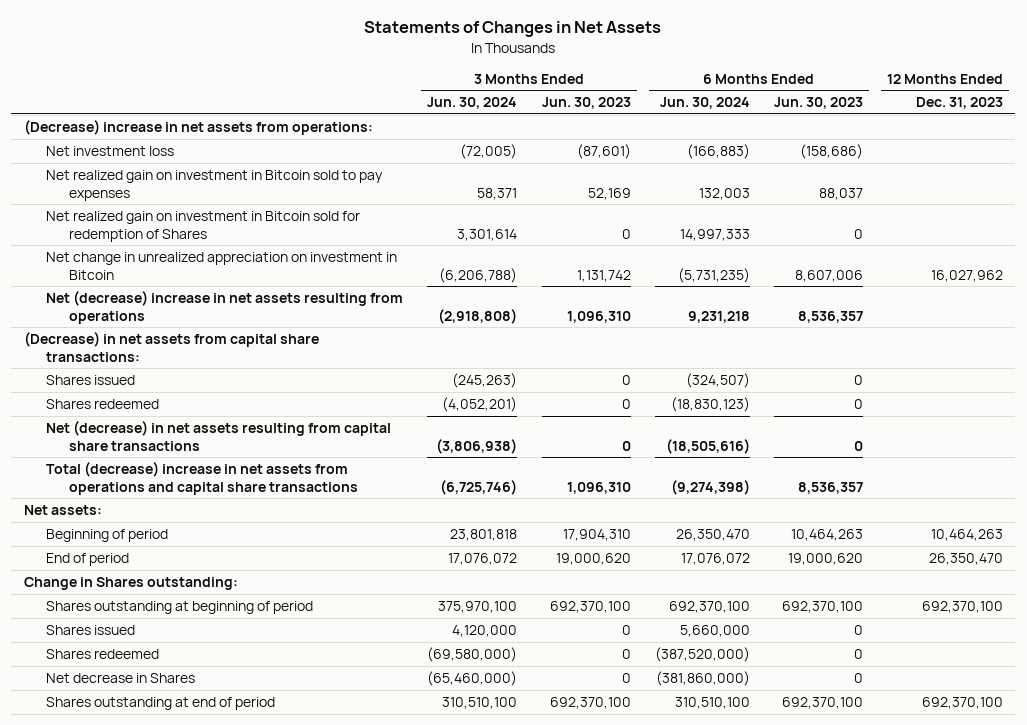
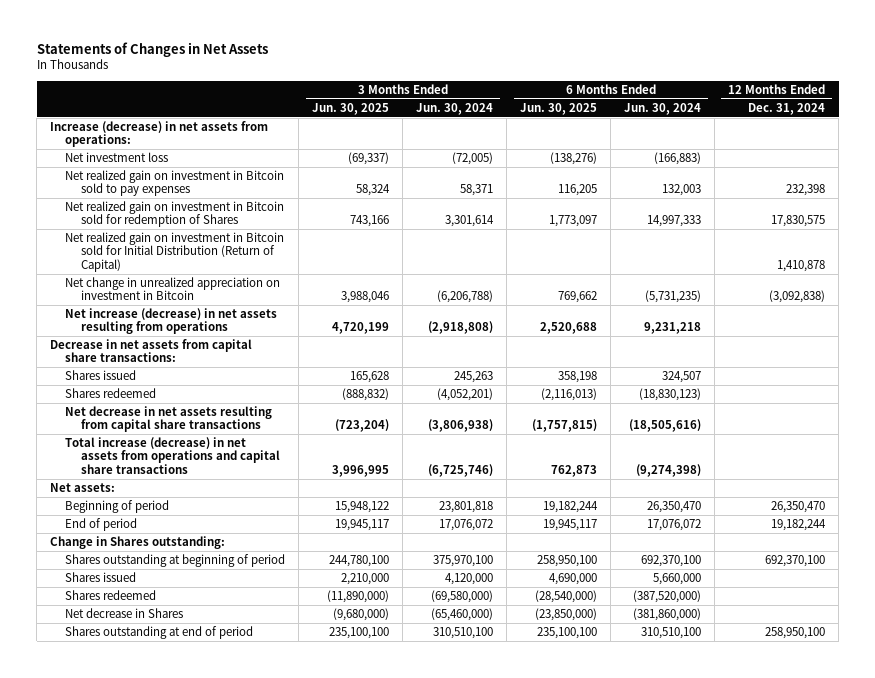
- | 3 Months Ended Jun. 30, 2024 | 3 Months Ended Jun. 30, 2023 | 6 Months Ended Jun. 30, 2024 | 6 Months Ended Jun. 30, 2023 | 12 Months Ended Dec. 31, 2023
+ | 3 Months Ended Jun. 30, 2025 | 3 Months Ended Jun. 30, 2024 | 6 Months Ended Jun. 30, 2025 | 6 Months Ended Jun. 30, 2024 | 12 Months Ended Dec. 31, 2024
- (Decrease) increase in net assets from operations:
+ Increase (decrease) in net assets from operations:
+ Net realized gain on investment in Bitcoin sold for Initial Distribution (Return of Capital) | | | | | 1,410,878
- Net (decrease) increase in net assets resulting from operations | (2,918,808) | 1,096,310 | 9,231,218 | 8,536,357 |
- (Decrease) in net assets from capital share transactions:
- Shares issued | (245,263) | 0 | (324,507) | 0 |
+ Net increase (decrease) in net assets resulting from operations | 4,720,199 | (2,918,808) | 2,520,688 | 9,231,218 |
+ Decrease in net assets from capital share transactions:
+ Shares issued | 165,628 | 245,263 | 358,198 | 324,507 |
- Net (decrease) in net assets resulting from capital share transactions | (3,806,938) | 0 | (18,505,616) | 0 |
- Total (decrease) increase in net assets from operations and capital share transactions | (6,725,746) | 1,096,310 | (9,274,398) | 8,536,357 |
+ Net decrease in net assets resulting from capital share transactions | (723,204) | (3,806,938) | (1,757,815) | (18,505,616) |
+ Total increase (decrease) in net assets from operations and capital share transactions | 3,996,995 | (6,725,746) | 762,873 | (9,274,398) |

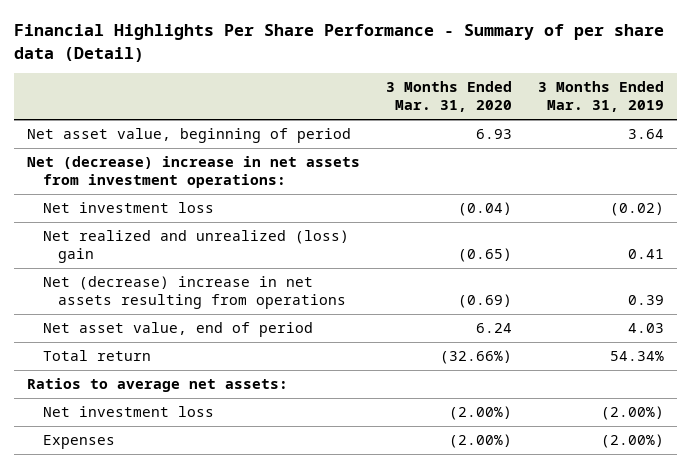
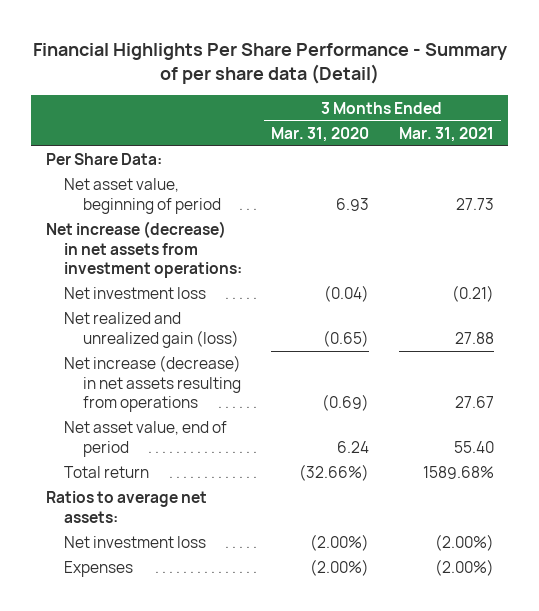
- | 3 Months Ended Mar. 31, 2020 | 3 Months Ended Mar. 31, 2019
+ | 3 Months Ended Mar. 31, 2020 | 3 Months Ended Mar. 31, 2021
+ Per Share Data:
- Net (decrease) increase in net assets from investment operations:
+ Net increase (decrease) in net assets from investment operations:
- Net realized and unrealized (loss) gain | (0.65) | 0.41
- Net (decrease) increase in net assets resulting from operations | (0.69) | 0.39
+ Net realized and unrealized gain (loss) | (0.65) | 27.88
+ Net increase (decrease) in net assets resulting from operations | (0.69) | 27.67

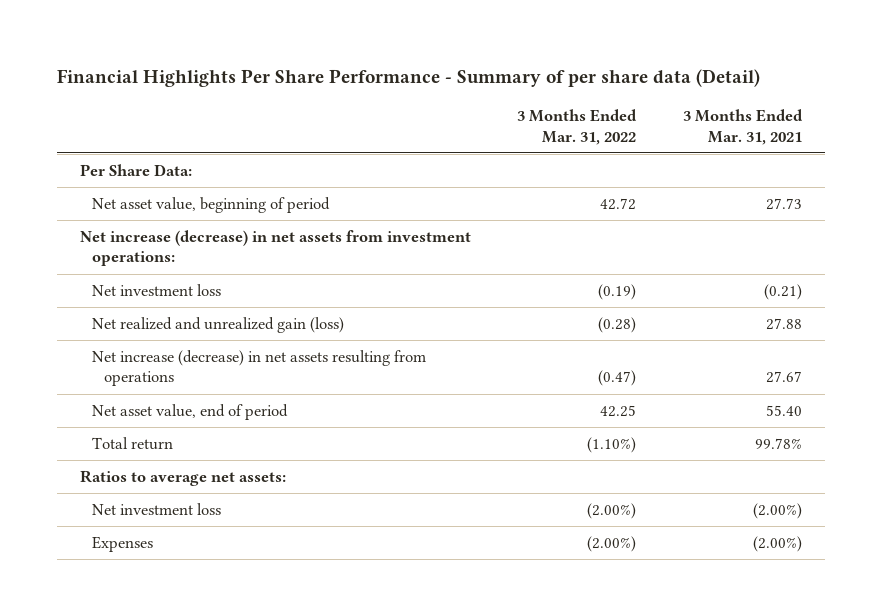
- | 3 Months Ended Mar. 31, 2020 | 3 Months Ended Mar. 31, 2021
+ | 3 Months Ended Mar. 31, 2022 | 3 Months Ended Mar. 31, 2021
- Total return | (32.66%) | 1589.68%
+ Total return | (1.10%) | 99.78%

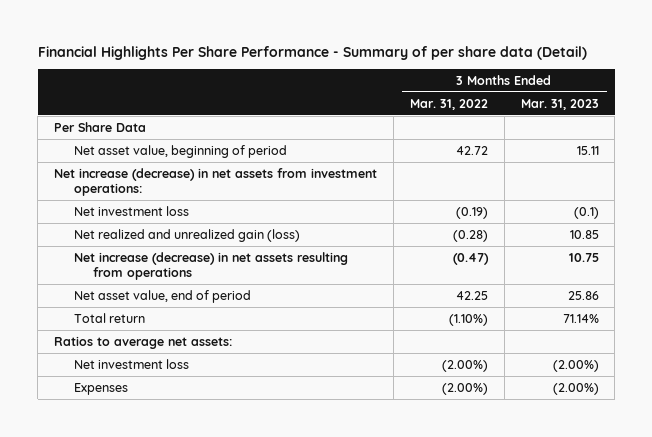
- | 3 Months Ended Mar. 31, 2022 | 3 Months Ended Mar. 31, 2021
+ | 3 Months Ended Mar. 31, 2022 | 3 Months Ended Mar. 31, 2023
- Per Share Data:
+ Per Share Data

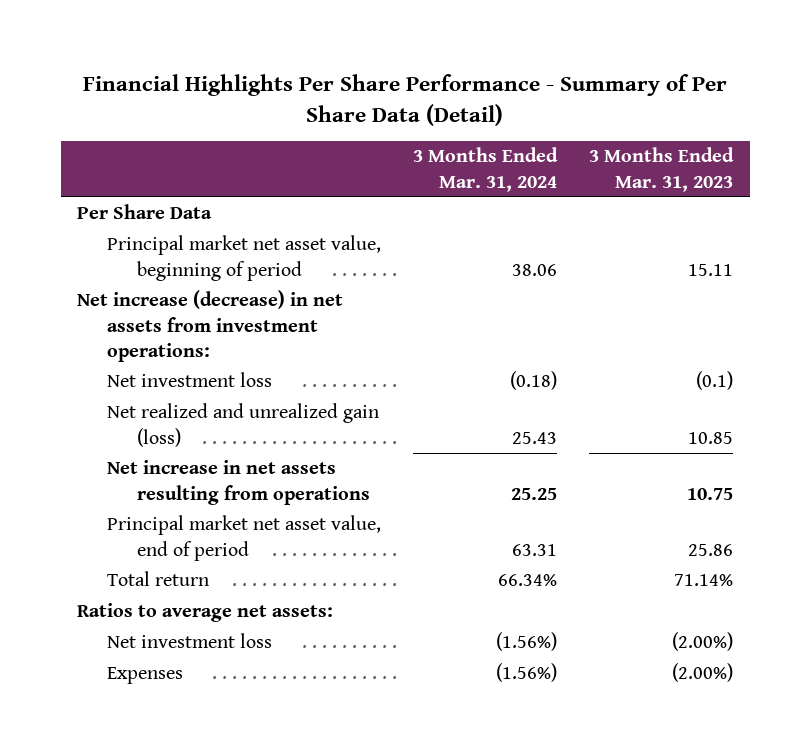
- Financial Highlights Per Share Performance - Summary of per share data (Detail)
+ Financial Highlights Per Share Performance - Summary of Per Share Data (Detail)
- | 3 Months Ended Mar. 31, 2022 | 3 Months Ended Mar. 31, 2023
+ | 3 Months Ended Mar. 31, 2024 | 3 Months Ended Mar. 31, 2023
- Net asset value, beginning of period | 42.72 | 15.11
+ Principal market net asset value, beginning of period | 38.06 | 15.11
- Net increase (decrease) in net assets resulting from operations | (0.47) | 10.75
- Net asset value, end of period | 42.25 | 25.86
+ Net increase in net assets resulting from operations | 25.25 | 10.75
+ Principal market net asset value, end of period | 63.31 | 25.86

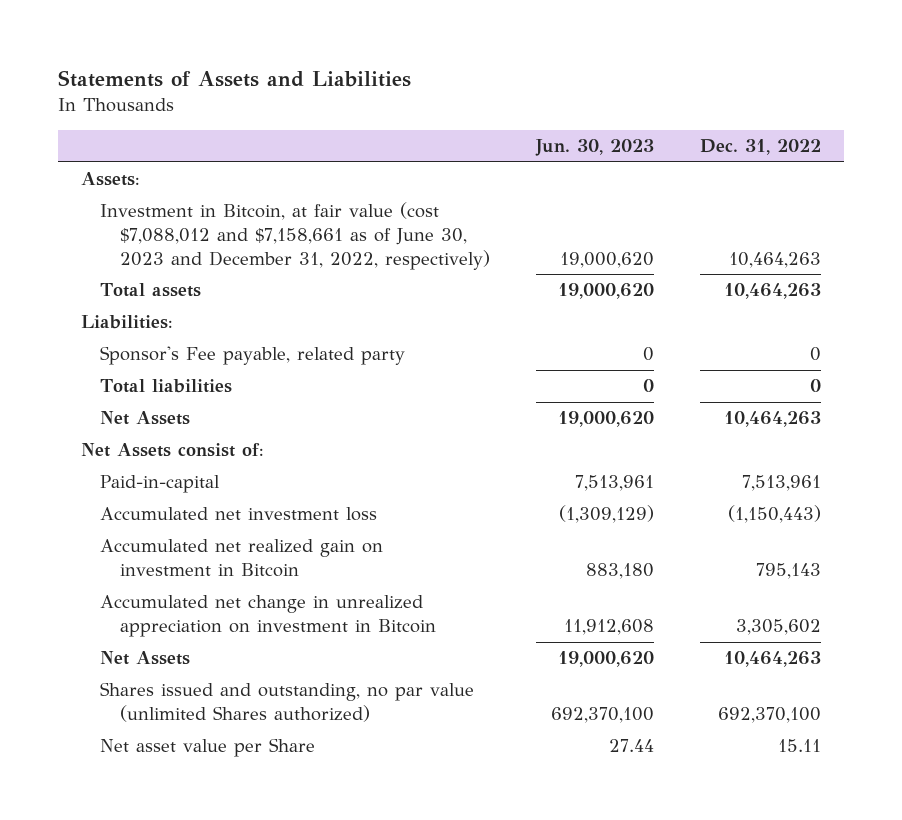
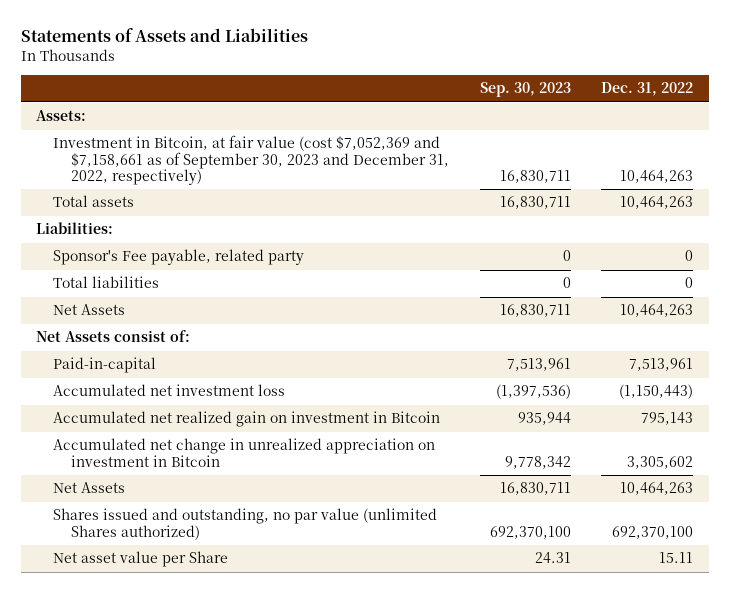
- | Jun. 30, 2023 | Dec. 31, 2022
+ | Sep. 30, 2023 | Dec. 31, 2022
- Investment in Bitcoin, at fair value (cost $7,088,012 and $7,158,661 as of June 30, 2023 and December 31, 2022, respectively) | 19,000,620 | 10,464,263
+ Investment in Bitcoin, at fair value (cost $7,052,369 and $7,158,661 as of September 30, 2023 and December 31, 2022, respectively) | 16,830,711 | 10,464,263

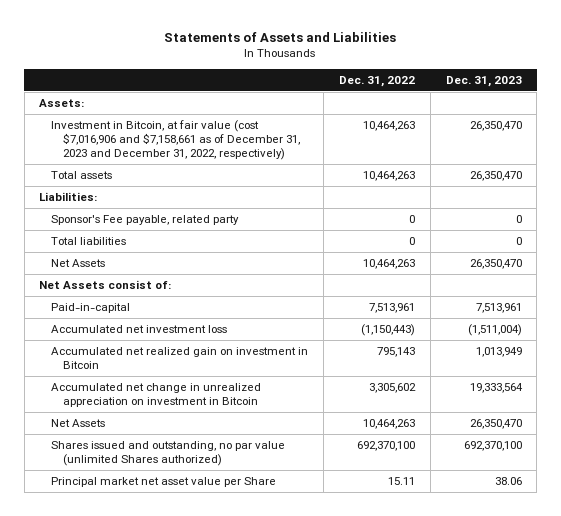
- | Sep. 30, 2023 | Dec. 31, 2022
+ | Dec. 31, 2022 | Dec. 31, 2023
- Investment in Bitcoin, at fair value (cost $7,052,369 and $7,158,661 as of September 30, 2023 and December 31, 2022, respectively) | 16,830,711 | 10,464,263
+ Investment in Bitcoin, at fair value (cost $7,016,906 and $7,158,661 as of December 31, 2023 and December 31, 2022, respectively) | 10,464,263 | 26,350,470
- Net asset value per Share | 24.31 | 15.11
+ Principal market net asset value per Share | 15.11 | 38.06

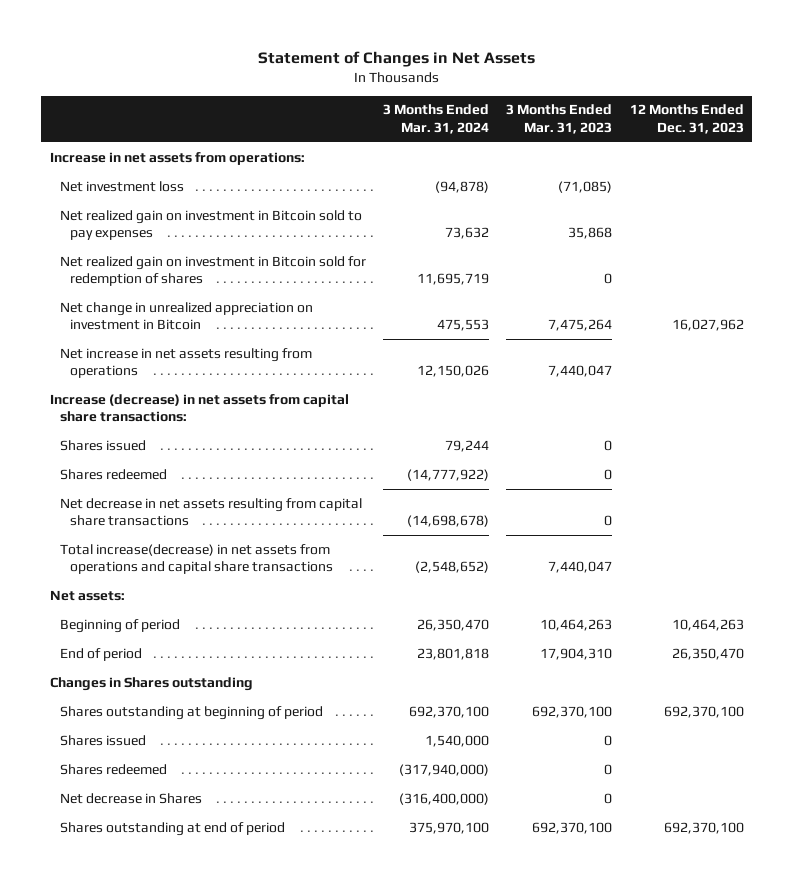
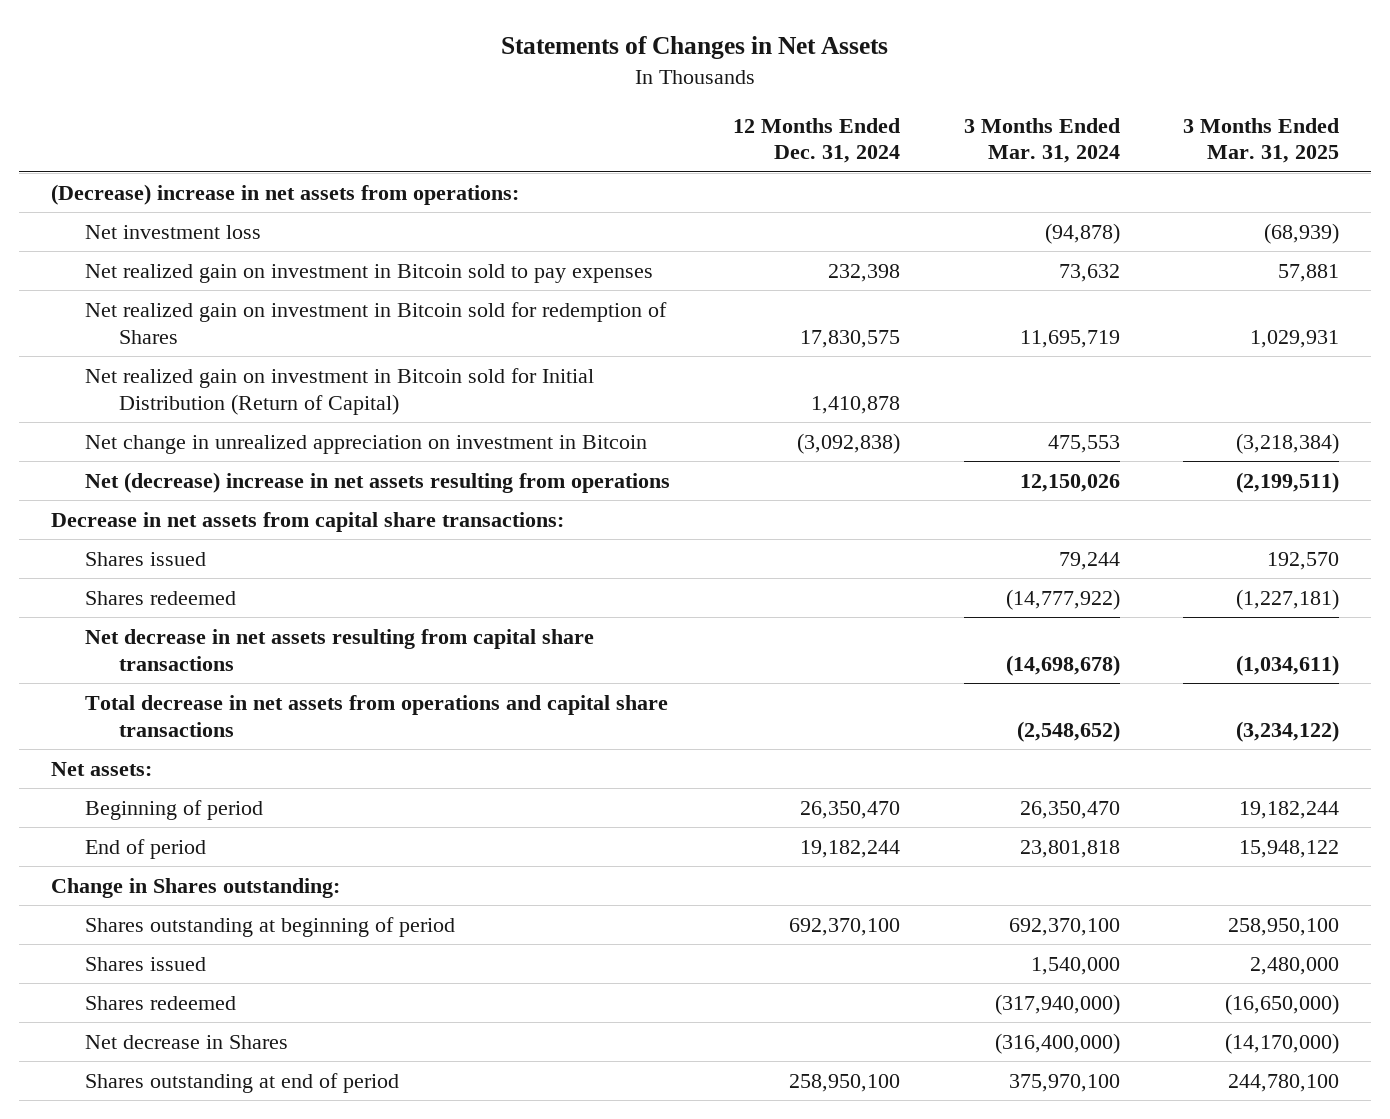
- Statement of Changes in Net Assets
+ Statements of Changes in Net Assets
- | 3 Months Ended Mar. 31, 2024 | 3 Months Ended Mar. 31, 2023 | 12 Months Ended Dec. 31, 2023
+ | 12 Months Ended Dec. 31, 2024 | 3 Months Ended Mar. 31, 2024 | 3 Months Ended Mar. 31, 2025
- Increase in net assets from operations:
+ (Decrease) increase in net assets from operations:
- Net realized gain on investment in Bitcoin sold for redemption of shares | 11,695,719 | 0 |
+ Net realized gain on investment in Bitcoin sold for redemption of Shares | 17,830,575 | 11,695,719 | 1,029,931
+ Net realized gain on investment in Bitcoin sold for Initial Distribution (Return of Capital) | 1,410,878 | |
- Net increase in net assets resulting from operations | 12,150,026 | 7,440,047 |
- Increase (decrease) in net assets from capital share transactions:
+ Net (decrease) increase in net assets resulting from operations | | 12,150,026 | (2,199,511)
+ Decrease in net assets from capital share transactions:
- Total increase(decrease) in net assets from operations and capital share transactions | (2,548,652) | 7,440,047 |
+ Total decrease in net assets from operations and capital share transactions | | (2,548,652) | (3,234,122)
- Changes in Shares outstanding
+ Change in Shares outstanding:

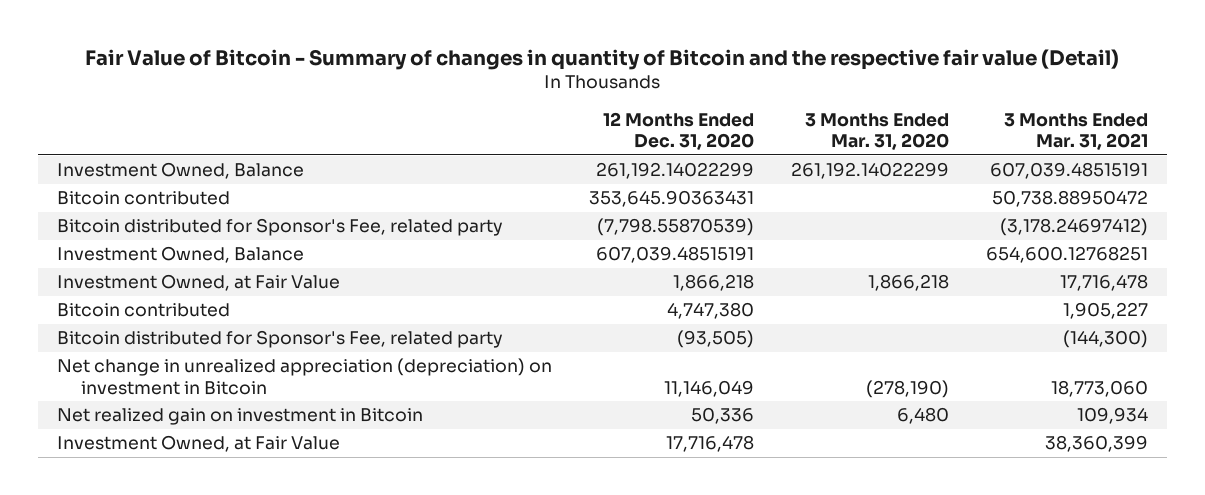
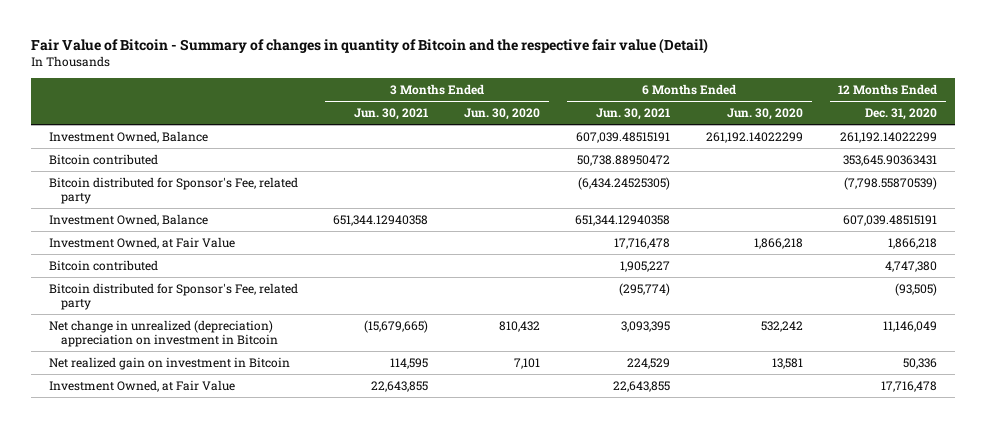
- | 12 Months Ended Dec. 31, 2020 | 3 Months Ended Mar. 31, 2020 | 3 Months Ended Mar. 31, 2021
+ | 3 Months Ended Jun. 30, 2021 | 3 Months Ended Jun. 30, 2020 | 6 Months Ended Jun. 30, 2021 | 6 Months Ended Jun. 30, 2020 | 12 Months Ended Dec. 31, 2020
- Net change in unrealized appreciation (depreciation) on investment in Bitcoin | 11,146,049 | (278,190) | 18,773,060
+ Net change in unrealized (depreciation) appreciation on investment in Bitcoin | (15,679,665) | 810,432 | 3,093,395 | 532,242 | 11,146,049

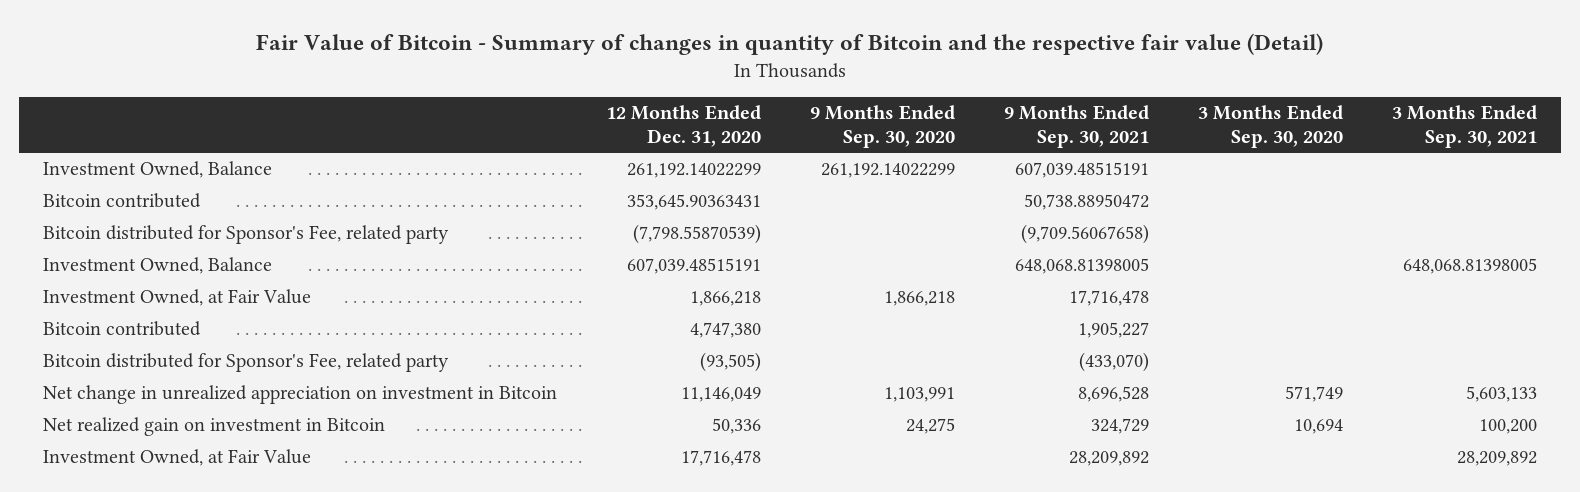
- | 3 Months Ended Jun. 30, 2021 | 3 Months Ended Jun. 30, 2020 | 6 Months Ended Jun. 30, 2021 | 6 Months Ended Jun. 30, 2020 | 12 Months Ended Dec. 31, 2020
+ | 12 Months Ended Dec. 31, 2020 | 9 Months Ended Sep. 30, 2020 | 9 Months Ended Sep. 30, 2021 | 3 Months Ended Sep. 30, 2020 | 3 Months Ended Sep. 30, 2021
- Net change in unrealized (depreciation) appreciation on investment in Bitcoin | (15,679,665) | 810,432 | 3,093,395 | 532,242 | 11,146,049
+ Net change in unrealized appreciation on investment in Bitcoin | 11,146,049 | 1,103,991 | 8,696,528 | 571,749 | 5,603,133

